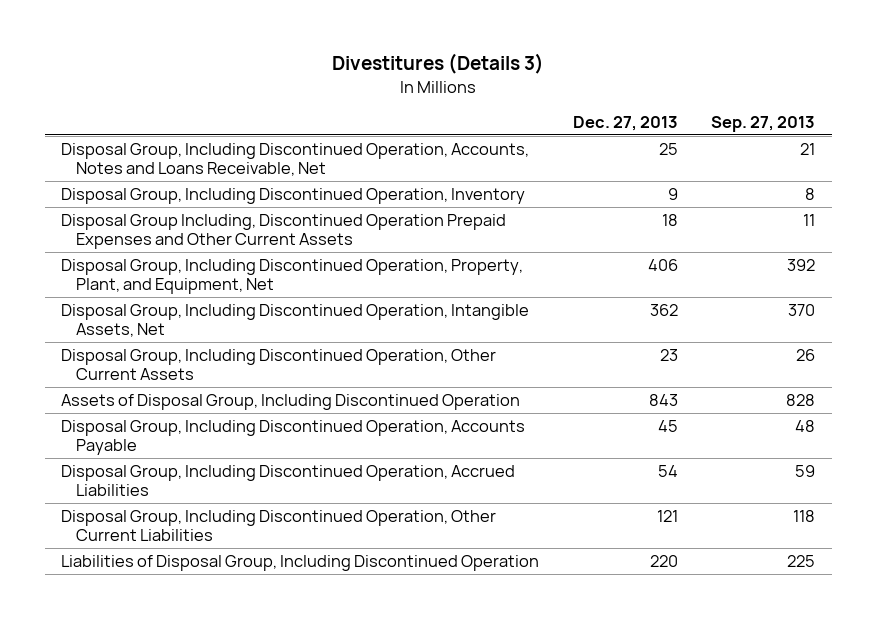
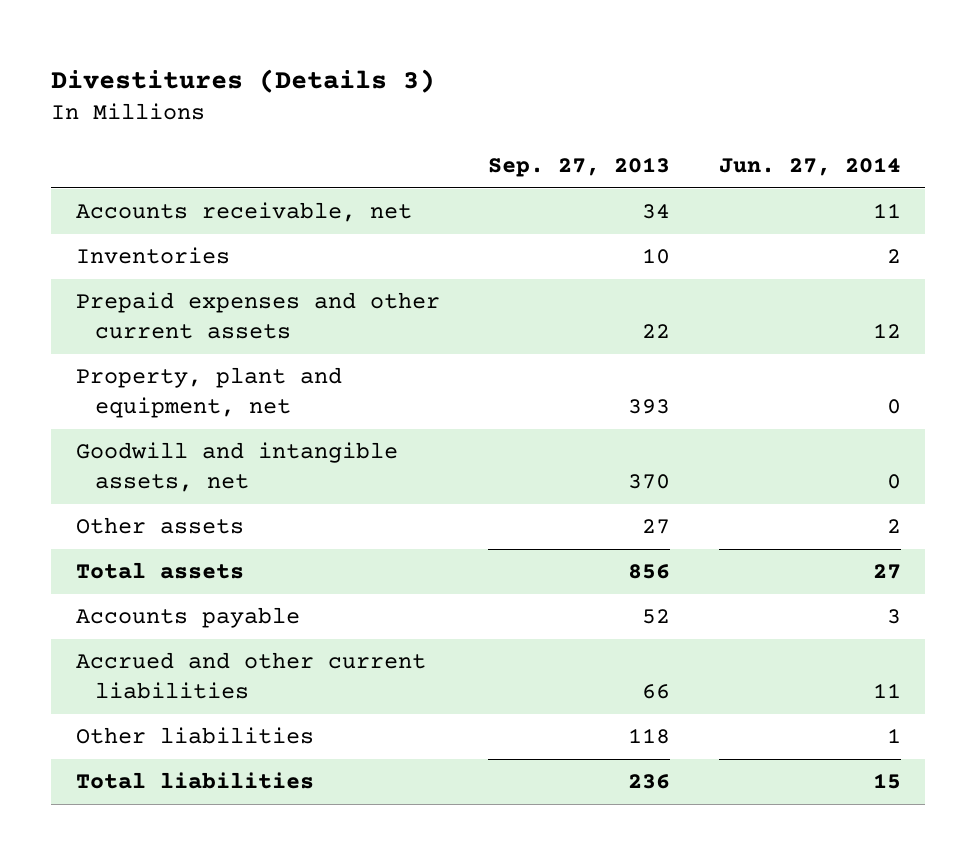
- | Dec. 27, 2013 | Sep. 27, 2013
+ | Sep. 27, 2013 | Jun. 27, 2014
- Disposal Group, Including Discontinued Operation, Accounts, Notes and Loans Receivable, Net | 25 | 21
- Disposal Group, Including Discontinued Operation, Inventory | 9 | 8
- Disposal Group Including, Discontinued Operation Prepaid Expenses and Other Current Assets | 18 | 11
- Disposal Group, Including Discontinued Operation, Property, Plant, and Equipment, Net | 406 | 392
- Disposal Group, Including Discontinued Operation, Intangible Assets, Net | 362 | 370
- Disposal Group, Including Discontinued Operation, Other Current Assets | 23 | 26
- Assets of Disposal Group, Including Discontinued Operation | 843 | 828
- Disposal Group, Including Discontinued Operation, Accounts Payable | 45 | 48
- Disposal Group, Including Discontinued Operation, Accrued Liabilities | 54 | 59
- Disposal Group, Including Discontinued Operation, Other Current Liabilities | 121 | 118
- Liabilities of Disposal Group, Including Discontinued Operation | 220 | 225
+ Accounts receivable, net | 34 | 11
+ Inventories | 10 | 2
+ Prepaid expenses and other current assets | 22 | 12
+ Property, plant and equipment, net | 393 | 0
+ Goodwill and intangible assets, net | 370 | 0
+ Other assets | 27 | 2
+ Total assets | 856 | 27
+ Accounts payable | 52 | 3
+ Accrued and other current liabilities | 66 | 11
+ Other liabilities | 118 | 1
+ Total liabilities | 236 | 15

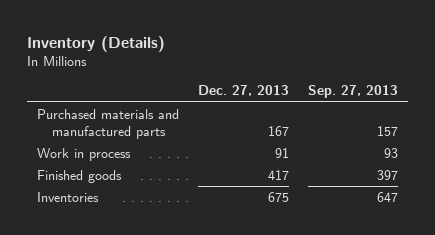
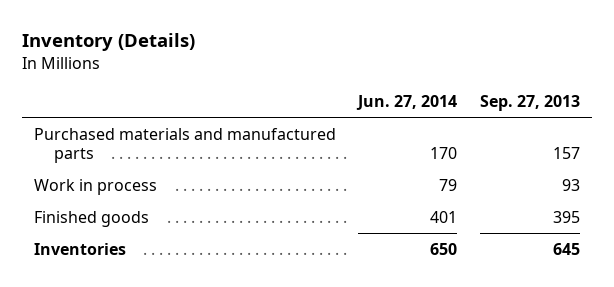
- | Dec. 27, 2013 | Sep. 27, 2013
+ | Jun. 27, 2014 | Sep. 27, 2013
- Finished goods | 417 | 397
- Inventories | 675 | 647
+ Finished goods | 401 | 395
+ Inventories | 650 | 645

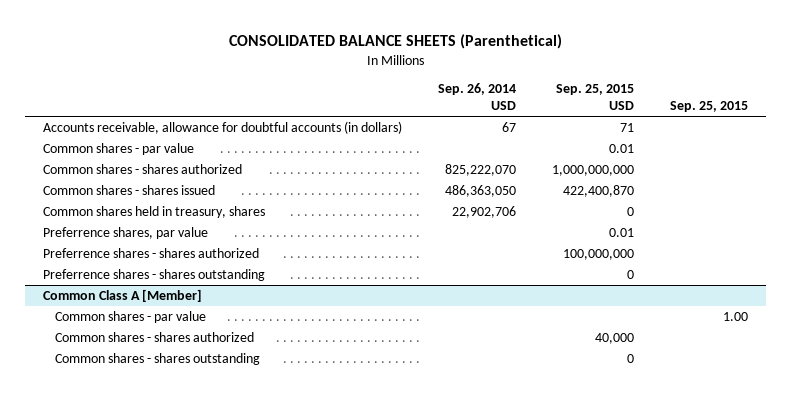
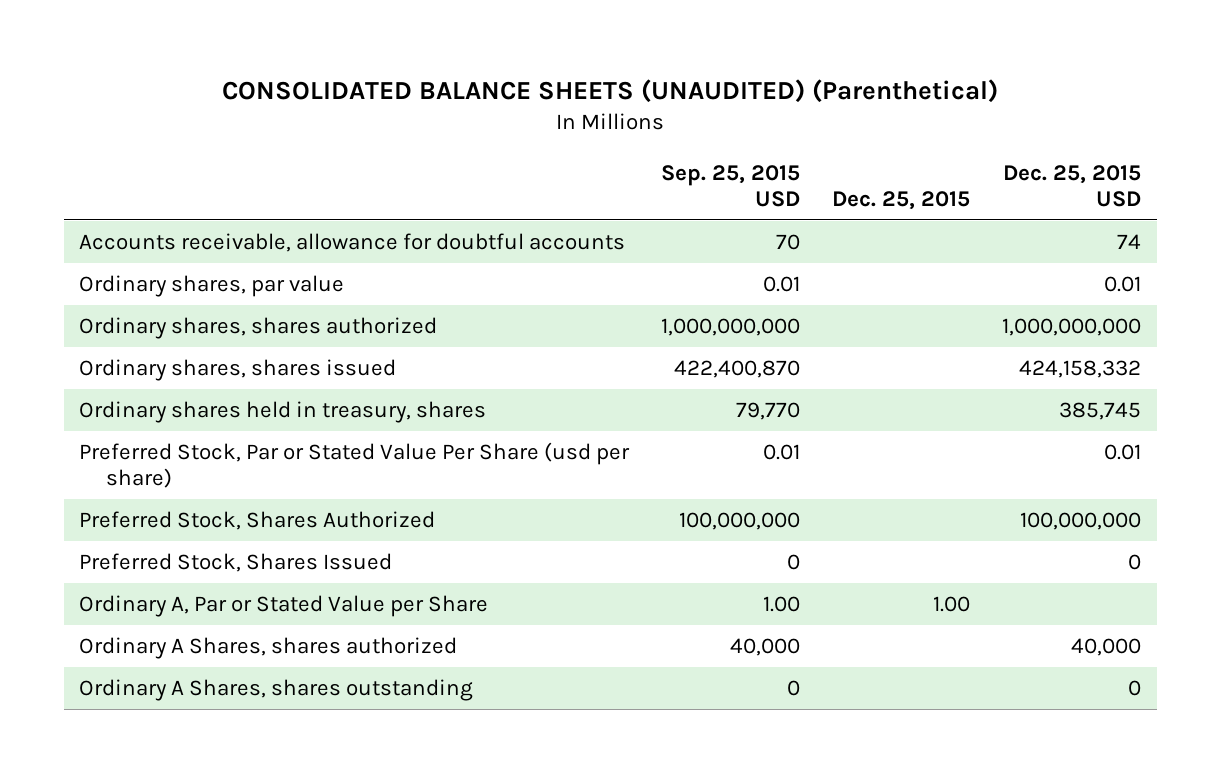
- CONSOLIDATED BALANCE SHEETS (Parenthetical)
+ CONSOLIDATED BALANCE SHEETS (UNAUDITED) (Parenthetical)
- | Sep. 26, 2014 USD | Sep. 25, 2015 USD | Sep. 25, 2015
+ | Sep. 25, 2015 USD | Dec. 25, 2015 | Dec. 25, 2015 USD
- Accounts receivable, allowance for doubtful accounts (in dollars) | 67 | 71 |
- Common shares - par value | | 0.01 |
- Common shares - shares authorized | 825,222,070 | 1,000,000,000 |
- Common shares - shares issued | 486,363,050 | 422,400,870 |
- Common shares held in treasury, shares | 22,902,706 | 0 |
- Preferrence shares, par value | | 0.01 |
- Preferrence shares - shares authorized | | 100,000,000 |
- Preferrence shares - shares outstanding | | 0 |
- Common Class A [Member]
- Common shares - par value | | | 1.00
- Common shares - shares authorized | | 40,000 |
- Common shares - shares outstanding | | 0 |
+ Accounts receivable, allowance for doubtful accounts | 70 | | 74
+ Ordinary shares, par value | 0.01 | | 0.01
+ Ordinary shares, shares authorized | 1,000,000,000 | | 1,000,000,000
+ Ordinary shares, shares issued | 422,400,870 | | 424,158,332
+ Ordinary shares held in treasury, shares | 79,770 | | 385,745
+ Preferred Stock, Par or Stated Value Per Share (usd per share) | 0.01 | | 0.01
+ Preferred Stock, Shares Authorized | 100,000,000 | | 100,000,000
+ Preferred Stock, Shares Issued | 0 | | 0
+ Ordinary A, Par or Stated Value per Share | 1.00 | 1.00 |
+ Ordinary A Shares, shares authorized | 40,000 | | 40,000
+ Ordinary A Shares, shares outstanding | 0 | | 0

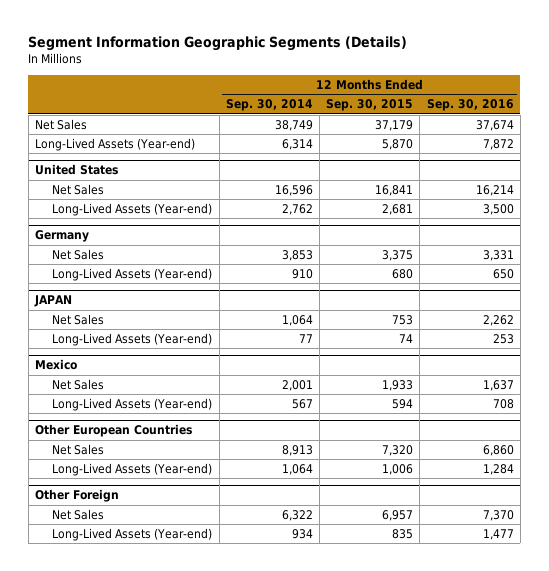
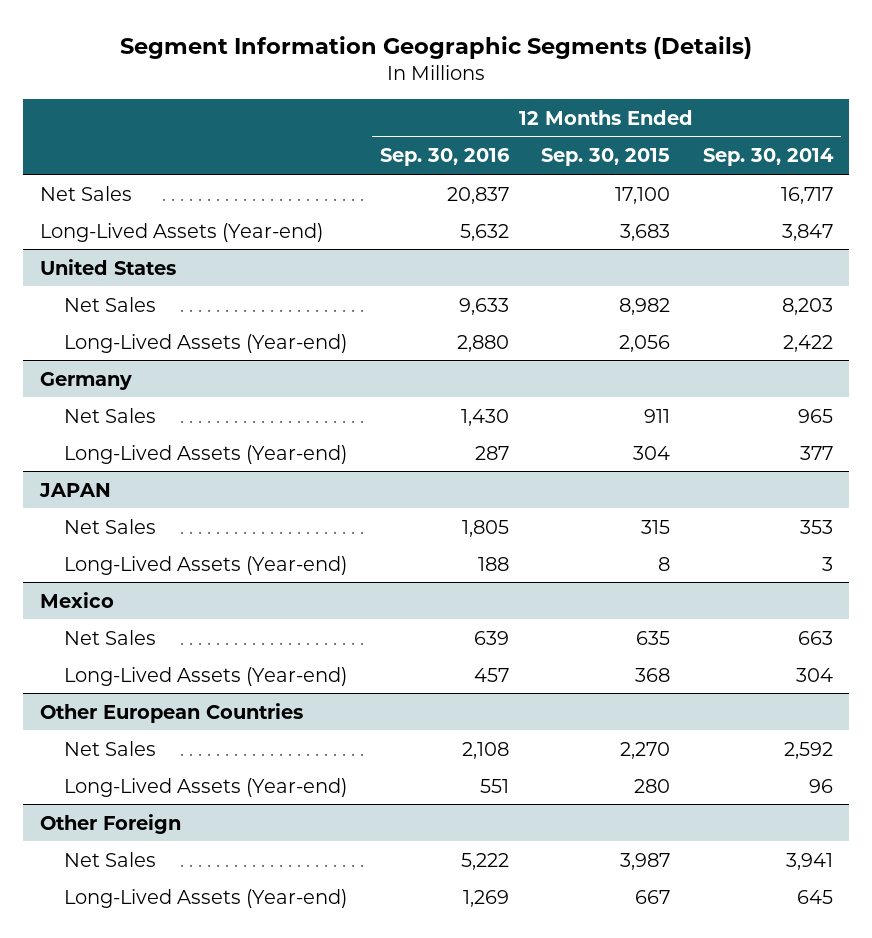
- | 12 Months Ended Sep. 30, 2014 | 12 Months Ended Sep. 30, 2015 | 12 Months Ended Sep. 30, 2016
+ | 12 Months Ended Sep. 30, 2016 | 12 Months Ended Sep. 30, 2015 | 12 Months Ended Sep. 30, 2014
- Net Sales | 38,749 | 37,179 | 37,674
- Long-Lived Assets (Year-end) | 6,314 | 5,870 | 7,872
+ Net Sales | 20,837 | 17,100 | 16,717
+ Long-Lived Assets (Year-end) | 5,632 | 3,683 | 3,847
@ United States
- Net Sales | 16,596 | 16,841 | 16,214
- Long-Lived Assets (Year-end) | 2,762 | 2,681 | 3,500
+ Net Sales | 9,633 | 8,982 | 8,203
+ Long-Lived Assets (Year-end) | 2,880 | 2,056 | 2,422
@ Germany
- Net Sales | 3,853 | 3,375 | 3,331
- Long-Lived Assets (Year-end) | 910 | 680 | 650
+ Net Sales | 1,430 | 911 | 965
+ Long-Lived Assets (Year-end) | 287 | 304 | 377
@ JAPAN
- Net Sales | 1,064 | 753 | 2,262
- Long-Lived Assets (Year-end) | 77 | 74 | 253
+ Net Sales | 1,805 | 315 | 353
+ Long-Lived Assets (Year-end) | 188 | 8 | 3
@ Mexico
- Net Sales | 2,001 | 1,933 | 1,637
- Long-Lived Assets (Year-end) | 567 | 594 | 708
+ Net Sales | 639 | 635 | 663
+ Long-Lived Assets (Year-end) | 457 | 368 | 304
@ Other European Countries
- Net Sales | 8,913 | 7,320 | 6,860
- Long-Lived Assets (Year-end) | 1,064 | 1,006 | 1,284
+ Net Sales | 2,108 | 2,270 | 2,592
+ Long-Lived Assets (Year-end) | 551 | 280 | 96
@ Other Foreign
- Net Sales | 6,322 | 6,957 | 7,370
- Long-Lived Assets (Year-end) | 934 | 835 | 1,477
+ Net Sales | 5,222 | 3,987 | 3,941
+ Long-Lived Assets (Year-end) | 1,269 | 667 | 645

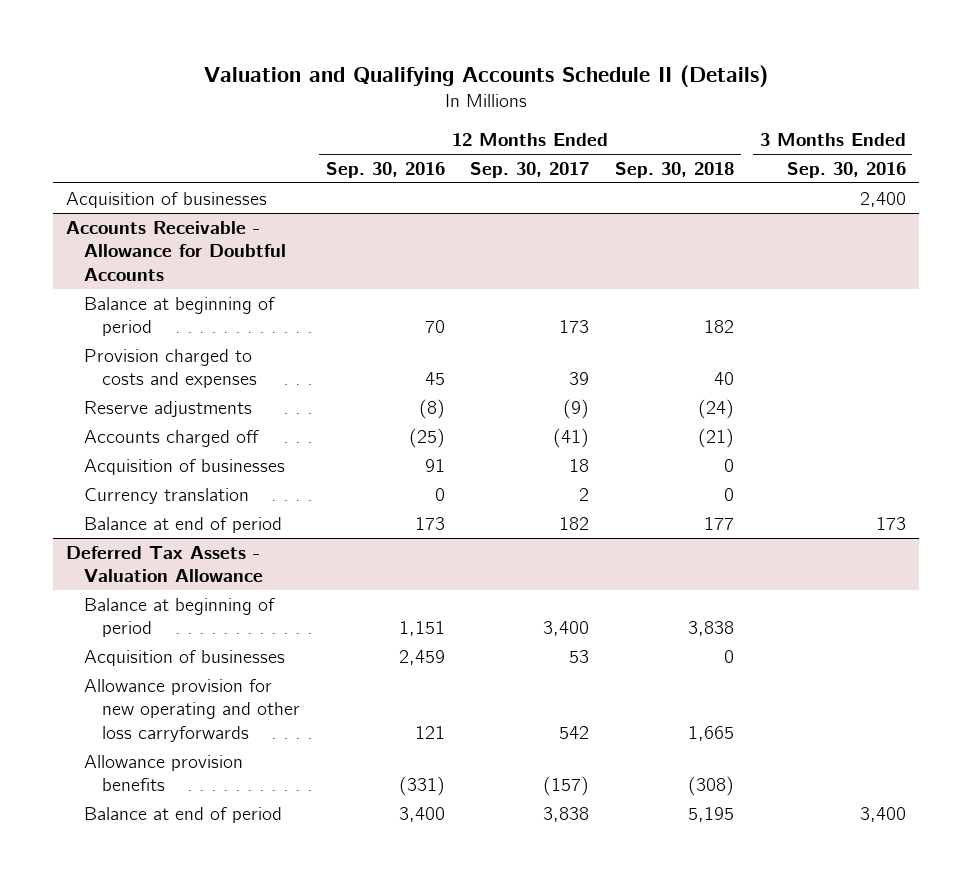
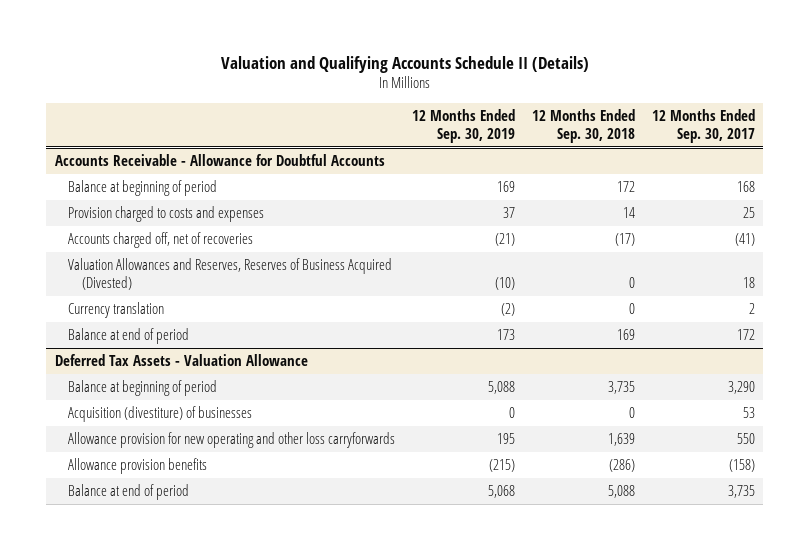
- | 12 Months Ended Sep. 30, 2016 | 12 Months Ended Sep. 30, 2017 | 12 Months Ended Sep. 30, 2018 | 3 Months Ended Sep. 30, 2016
+ | 12 Months Ended Sep. 30, 2019 | 12 Months Ended Sep. 30, 2018 | 12 Months Ended Sep. 30, 2017
- Acquisition of businesses | | | | 2,400
@ Accounts Receivable - Allowance for Doubtful Accounts
- Balance at beginning of period | 70 | 173 | 182 |
- Provision charged to costs and expenses | 45 | 39 | 40 |
- Reserve adjustments | (8) | (9) | (24) |
- Accounts charged off | (25) | (41) | (21) |
- Acquisition of businesses | 91 | 18 | 0 |
+ Balance at beginning of period | 169 | 172 | 168
+ Provision charged to costs and expenses | 37 | 14 | 25
+ Accounts charged off, net of recoveries | (21) | (17) | (41)
+ Valuation Allowances and Reserves, Reserves of Business Acquired (Divested) | (10) | 0 | 18
- Balance at end of period | 173 | 182 | 177 | 173
+ Balance at end of period | 173 | 169 | 172
@ Deferred Tax Assets - Valuation Allowance
- Balance at beginning of period | 1,151 | 3,400 | 3,838 |
- Acquisition of businesses | 2,459 | 53 | 0 |
- Allowance provision for new operating and other loss carryforwards | 121 | 542 | 1,665 |
- Allowance provision benefits | (331) | (157) | (308) |
- Balance at end of period | 3,400 | 3,838 | 5,195 | 3,400
+ Balance at beginning of period | 5,088 | 3,735 | 3,290
+ Acquisition (divestiture) of businesses | 0 | 0 | 53
+ Allowance provision for new operating and other loss carryforwards | 195 | 1,639 | 550
+ Allowance provision benefits | (215) | (286) | (158)
+ Balance at end of period | 5,068 | 5,088 | 3,735

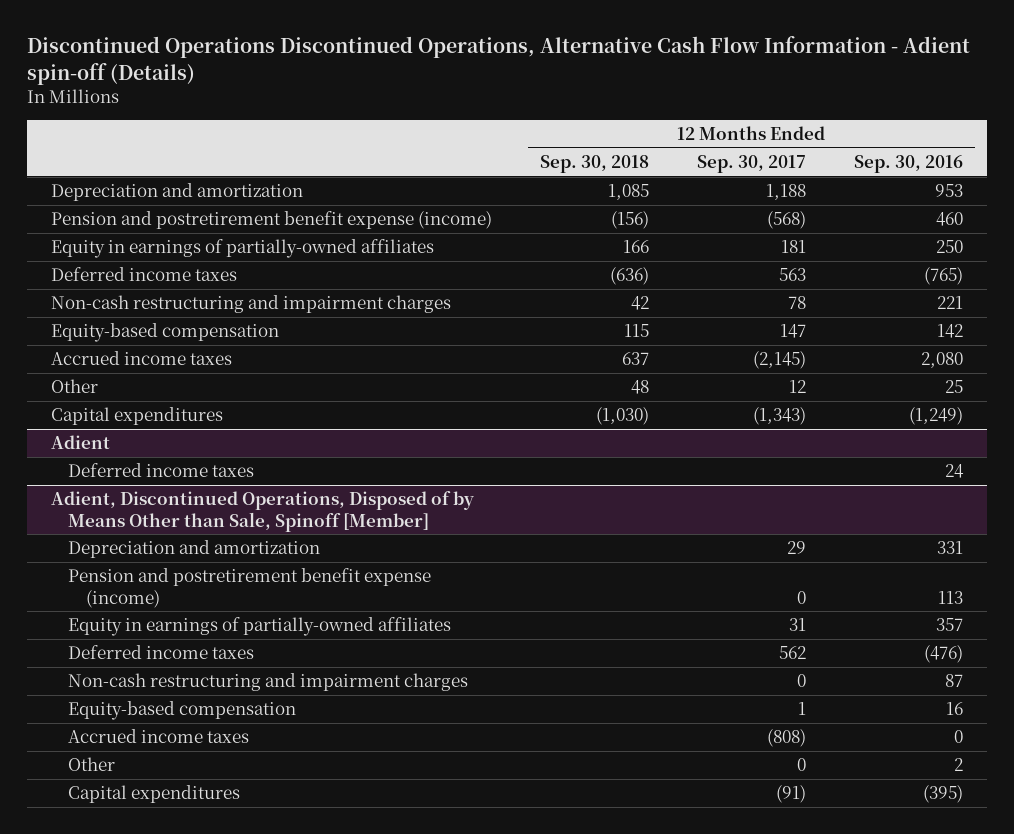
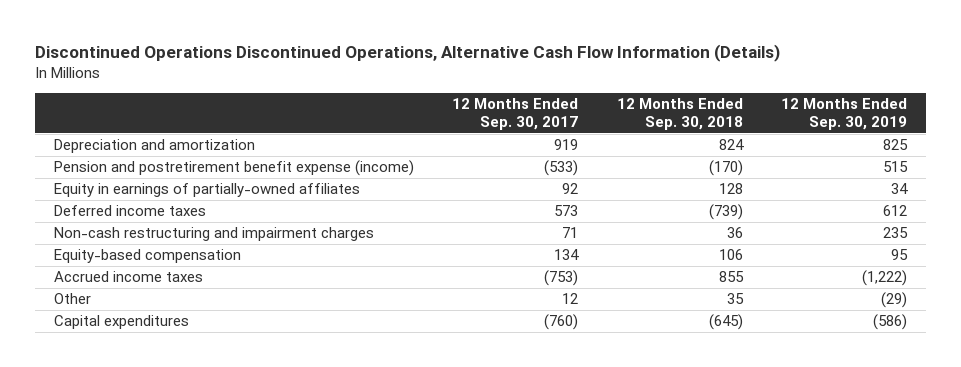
- Discontinued Operations Discontinued Operations, Alternative Cash Flow Information - Adient spin-off (Details)
+ Discontinued Operations Discontinued Operations, Alternative Cash Flow Information (Details)
- | 12 Months Ended Sep. 30, 2018 | 12 Months Ended Sep. 30, 2017 | 12 Months Ended Sep. 30, 2016
+ | 12 Months Ended Sep. 30, 2017 | 12 Months Ended Sep. 30, 2018 | 12 Months Ended Sep. 30, 2019
- Depreciation and amortization | 1,085 | 1,188 | 953
- Pension and postretirement benefit expense (income) | (156) | (568) | 460
- Equity in earnings of partially-owned affiliates | 166 | 181 | 250
- Deferred income taxes | (636) | 563 | (765)
- Non-cash restructuring and impairment charges | 42 | 78 | 221
- Equity-based compensation | 115 | 147 | 142
- Accrued income taxes | 637 | (2,145) | 2,080
- Other | 48 | 12 | 25
- Capital expenditures | (1,030) | (1,343) | (1,249)
- Adient
- Deferred income taxes | | | 24
- Adient, Discontinued Operations, Disposed of by Means Other than Sale, Spinoff [Member]
- Depreciation and amortization | | 29 | 331
- Pension and postretirement benefit expense (income) | | 0 | 113
- Equity in earnings of partially-owned affiliates | | 31 | 357
- Deferred income taxes | | 562 | (476)
- Non-cash restructuring and impairment charges | | 0 | 87
- Equity-based compensation | | 1 | 16
- Accrued income taxes | | (808) | 0
- Other | | 0 | 2
- Capital expenditures | | (91) | (395)
+ Depreciation and amortization | 919 | 824 | 825
+ Pension and postretirement benefit expense (income) | (533) | (170) | 515
+ Equity in earnings of partially-owned affiliates | 92 | 128 | 34
+ Deferred income taxes | 573 | (739) | 612
+ Non-cash restructuring and impairment charges | 71 | 36 | 235
+ Equity-based compensation | 134 | 106 | 95
+ Accrued income taxes | (753) | 855 | (1,222)
+ Other | 12 | 35 | (29)
+ Capital expenditures | (760) | (645) | (586)

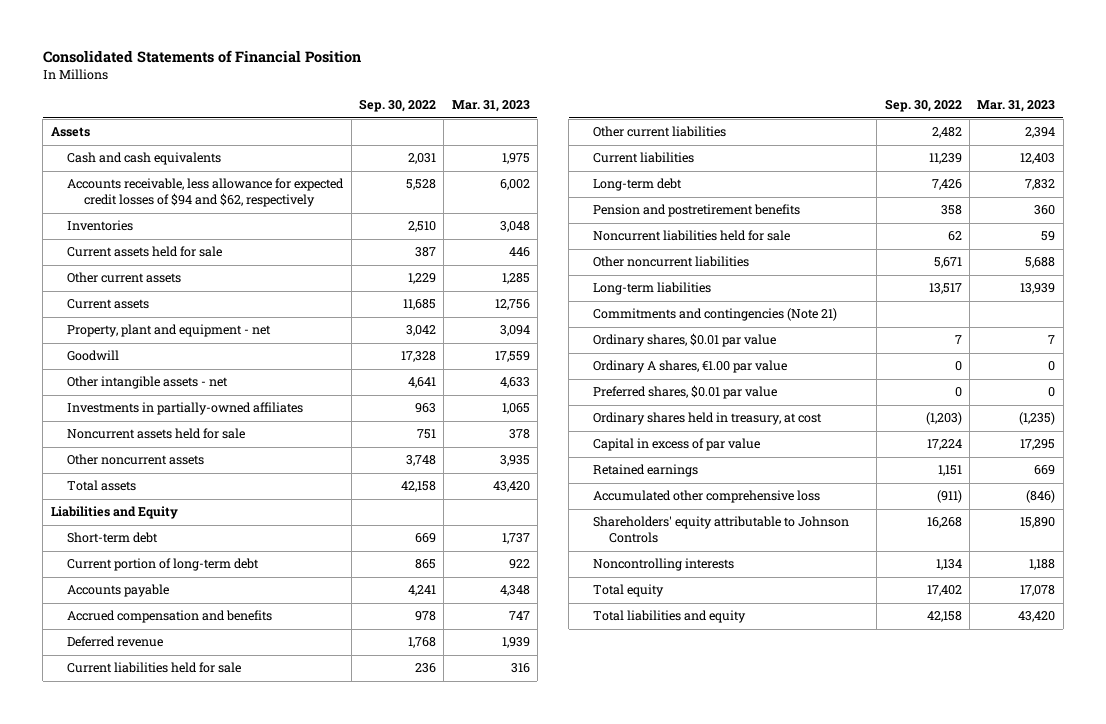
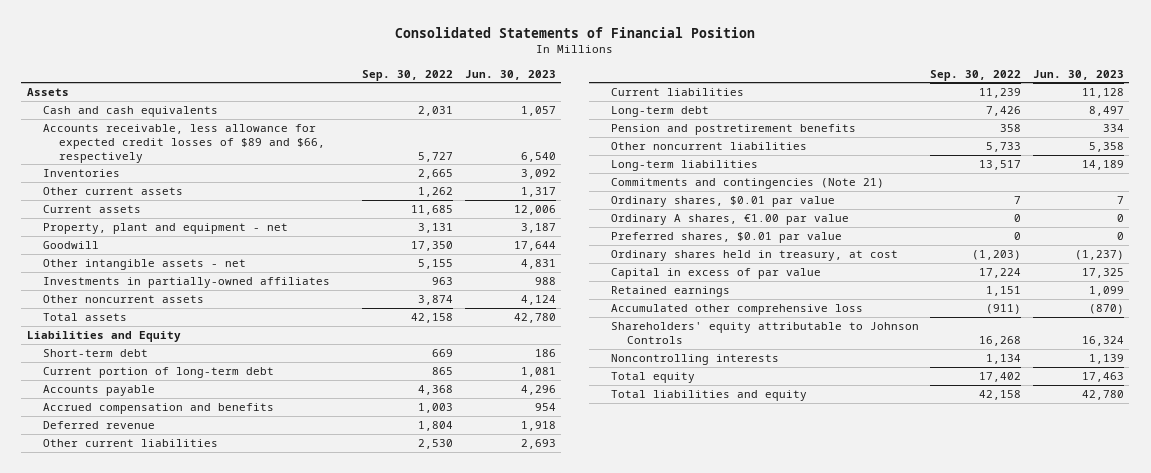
- | Sep. 30, 2022 | Mar. 31, 2023
+ | Sep. 30, 2022 | Jun. 30, 2023
- Accounts receivable, less allowance for expected credit losses of $94 and $62, respectively | 5,528 | 6,002
- Inventories | 2,510 | 3,048
- Current assets held for sale | 387 | 446
- Other current assets | 1,229 | 1,285
+ Accounts receivable, less allowance for expected credit losses of $89 and $66, respectively | 5,727 | 6,540
+ Inventories | 2,665 | 3,092
+ Other current assets | 1,262 | 1,317
- Property, plant and equipment - net | 3,042 | 3,094
- Goodwill | 17,328 | 17,559
- Other intangible assets - net | 4,641 | 4,633
+ Property, plant and equipment - net | 3,131 | 3,187
+ Goodwill | 17,350 | 17,644
+ Other intangible assets - net | 5,155 | 4,831
- Noncurrent assets held for sale | 751 | 378
- Other noncurrent assets | 3,748 | 3,935
+ Other noncurrent assets | 3,874 | 4,124
- Accounts payable | 4,241 | 4,348
- Accrued compensation and benefits | 978 | 747
- Deferred revenue | 1,768 | 1,939
- Current liabilities held for sale | 236 | 316
- Other current liabilities | 2,482 | 2,394
+ Accounts payable | 4,368 | 4,296
+ Accrued compensation and benefits | 1,003 | 954
+ Deferred revenue | 1,804 | 1,918
+ Other current liabilities | 2,530 | 2,693
- Noncurrent liabilities held for sale | 62 | 59
- Other noncurrent liabilities | 5,671 | 5,688
+ Other noncurrent liabilities | 5,733 | 5,358

